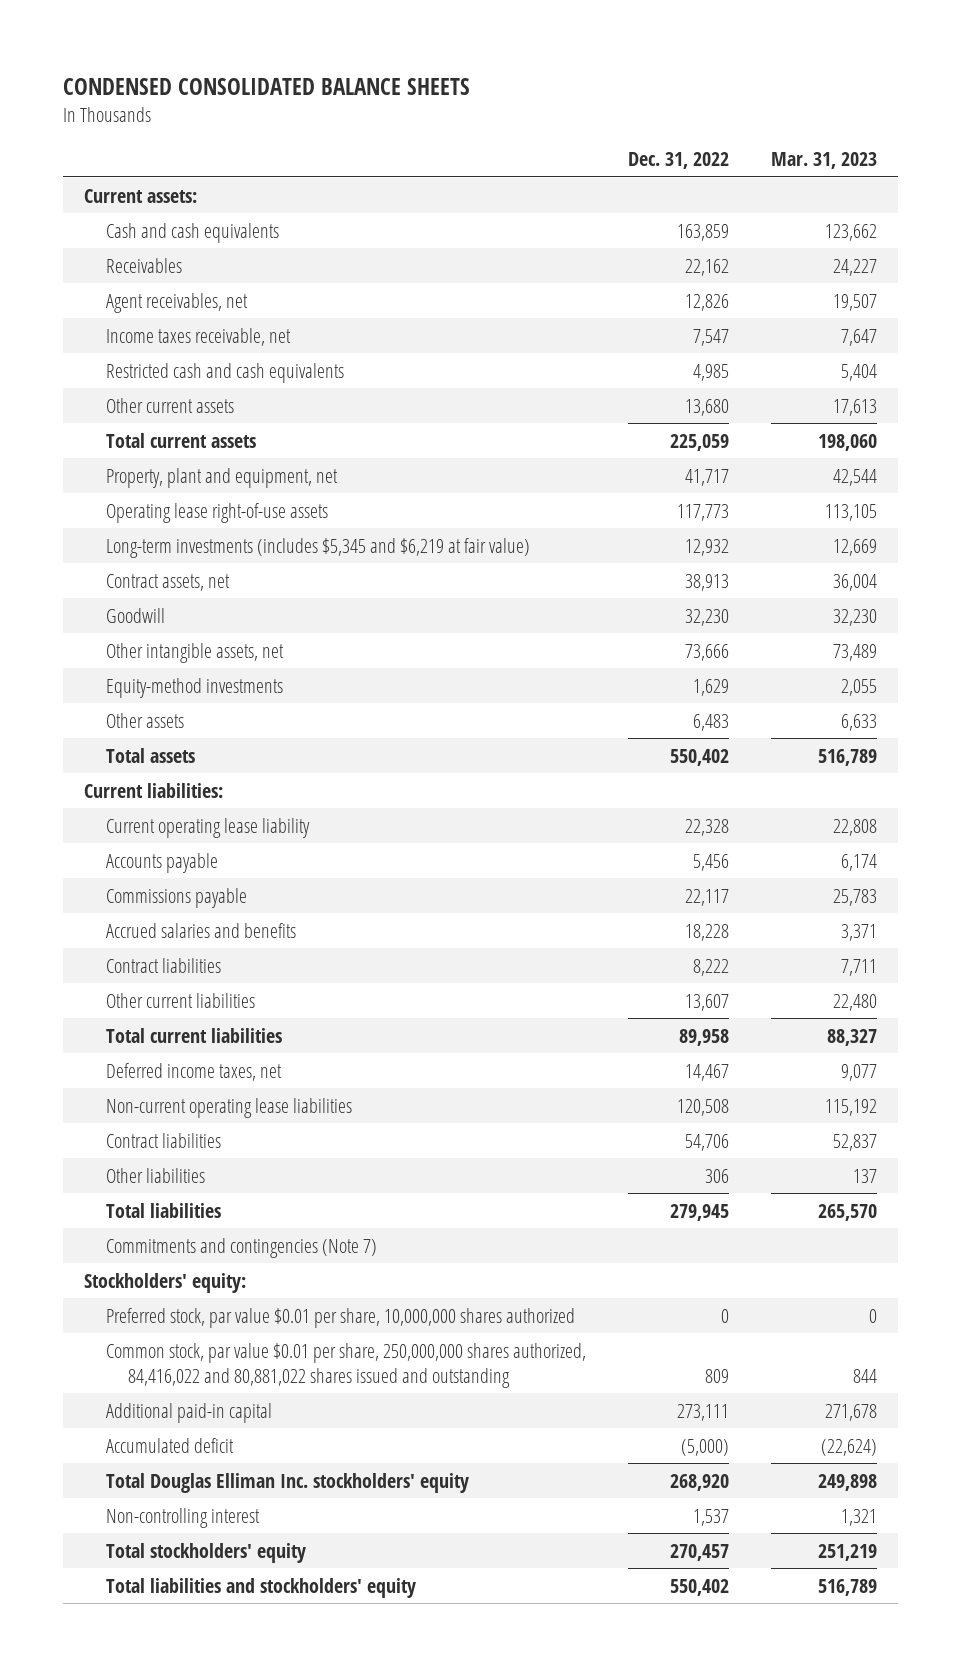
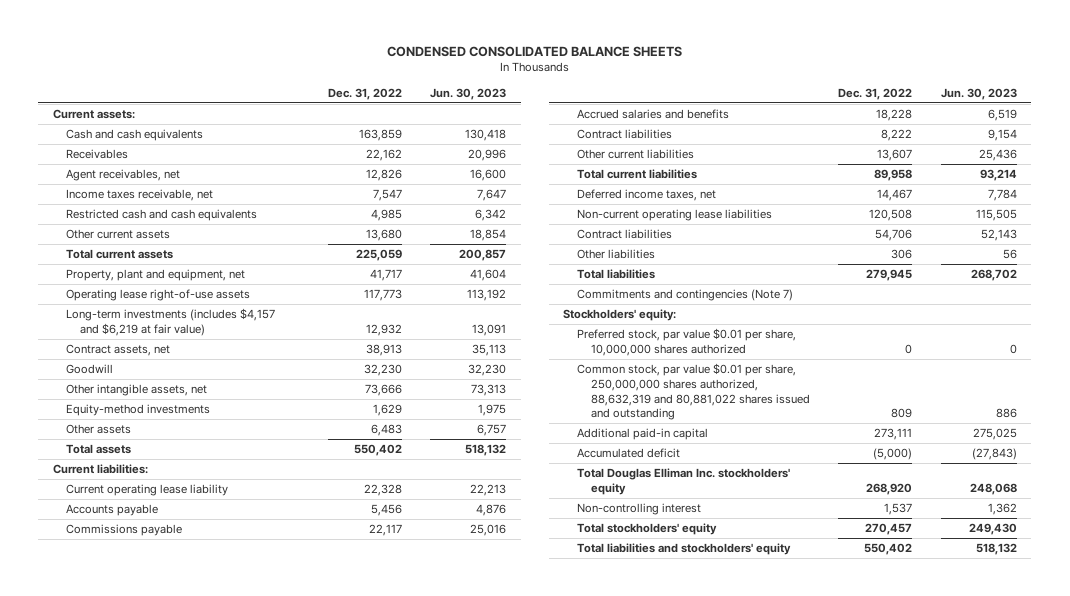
- | Dec. 31, 2022 | Mar. 31, 2023
+ | Dec. 31, 2022 | Jun. 30, 2023
- Long-term investments (includes $5,345 and $6,219 at fair value) | 12,932 | 12,669
+ Long-term investments (includes $4,157 and $6,219 at fair value) | 12,932 | 13,091
- Common stock, par value $0.01 per share, 250,000,000 shares authorized, 84,416,022 and 80,881,022 shares issued and outstanding | 809 | 844
+ Common stock, par value $0.01 per share, 250,000,000 shares authorized, 88,632,319 and 80,881,022 shares issued and outstanding | 809 | 886

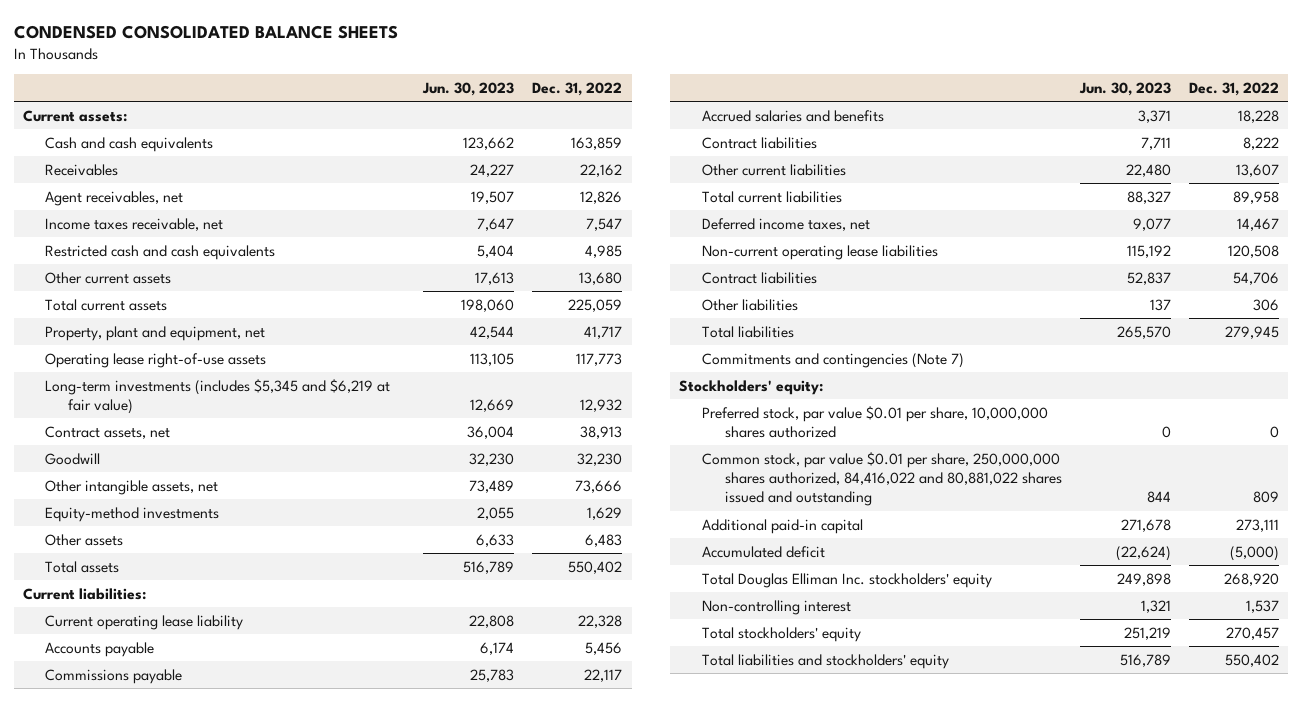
- | Dec. 31, 2022 | Jun. 30, 2023
+ | Jun. 30, 2023 | Dec. 31, 2022
- Cash and cash equivalents | 163,859 | 130,418
- Receivables | 22,162 | 20,996
- Agent receivables, net | 12,826 | 16,600
+ Cash and cash equivalents | 123,662 | 163,859
+ Receivables | 24,227 | 22,162
+ Agent receivables, net | 19,507 | 12,826
- Restricted cash and cash equivalents | 4,985 | 6,342
- Other current assets | 13,680 | 18,854
- Total current assets | 225,059 | 200,857
- Property, plant and equipment, net | 41,717 | 41,604
- Operating lease right-of-use assets | 117,773 | 113,192
- Long-term investments (includes $4,157 and $6,219 at fair value) | 12,932 | 13,091
- Contract assets, net | 38,913 | 35,113
+ Restricted cash and cash equivalents | 5,404 | 4,985
+ Other current assets | 17,613 | 13,680
+ Total current assets | 198,060 | 225,059
+ Property, plant and equipment, net | 42,544 | 41,717
+ Operating lease right-of-use assets | 113,105 | 117,773
+ Long-term investments (includes $5,345 and $6,219 at fair value) | 12,669 | 12,932
+ Contract assets, net | 36,004 | 38,913
- Other intangible assets, net | 73,666 | 73,313
- Equity-method investments | 1,629 | 1,975
- Other assets | 6,483 | 6,757
- Total assets | 550,402 | 518,132
+ Other intangible assets, net | 73,489 | 73,666
+ Equity-method investments | 2,055 | 1,629
+ Other assets | 6,633 | 6,483
+ Total assets | 516,789 | 550,402
- Current operating lease liability | 22,328 | 22,213
- Accounts payable | 5,456 | 4,876
- Commissions payable | 22,117 | 25,016
- Accrued salaries and benefits | 18,228 | 6,519
- Contract liabilities | 8,222 | 9,154
- Other current liabilities | 13,607 | 25,436
- Total current liabilities | 89,958 | 93,214
- Deferred income taxes, net | 14,467 | 7,784
- Non-current operating lease liabilities | 120,508 | 115,505
- Contract liabilities | 54,706 | 52,143
- Other liabilities | 306 | 56
- Total liabilities | 279,945 | 268,702
+ Current operating lease liability | 22,808 | 22,328
+ Accounts payable | 6,174 | 5,456
+ Commissions payable | 25,783 | 22,117
+ Accrued salaries and benefits | 3,371 | 18,228
+ Contract liabilities | 7,711 | 8,222
+ Other current liabilities | 22,480 | 13,607
+ Total current liabilities | 88,327 | 89,958
+ Deferred income taxes, net | 9,077 | 14,467
+ Non-current operating lease liabilities | 115,192 | 120,508
+ Contract liabilities | 52,837 | 54,706
+ Other liabilities | 137 | 306
+ Total liabilities | 265,570 | 279,945
- Common stock, par value $0.01 per share, 250,000,000 shares authorized, 88,632,319 and 80,881,022 shares issued and outstanding | 809 | 886
- Additional paid-in capital | 273,111 | 275,025
- Accumulated deficit | (5,000) | (27,843)
- Total Douglas Elliman Inc. stockholders' equity | 268,920 | 248,068
- Non-controlling interest | 1,537 | 1,362
- Total stockholders' equity | 270,457 | 249,430
- Total liabilities and stockholders' equity | 550,402 | 518,132
+ Common stock, par value $0.01 per share, 250,000,000 shares authorized, 84,416,022 and 80,881,022 shares issued and outstanding | 844 | 809
+ Additional paid-in capital | 271,678 | 273,111
+ Accumulated deficit | (22,624) | (5,000)
+ Total Douglas Elliman Inc. stockholders' equity | 249,898 | 268,920
+ Non-controlling interest | 1,321 | 1,537
+ Total stockholders' equity | 251,219 | 270,457
+ Total liabilities and stockholders' equity | 516,789 | 550,402

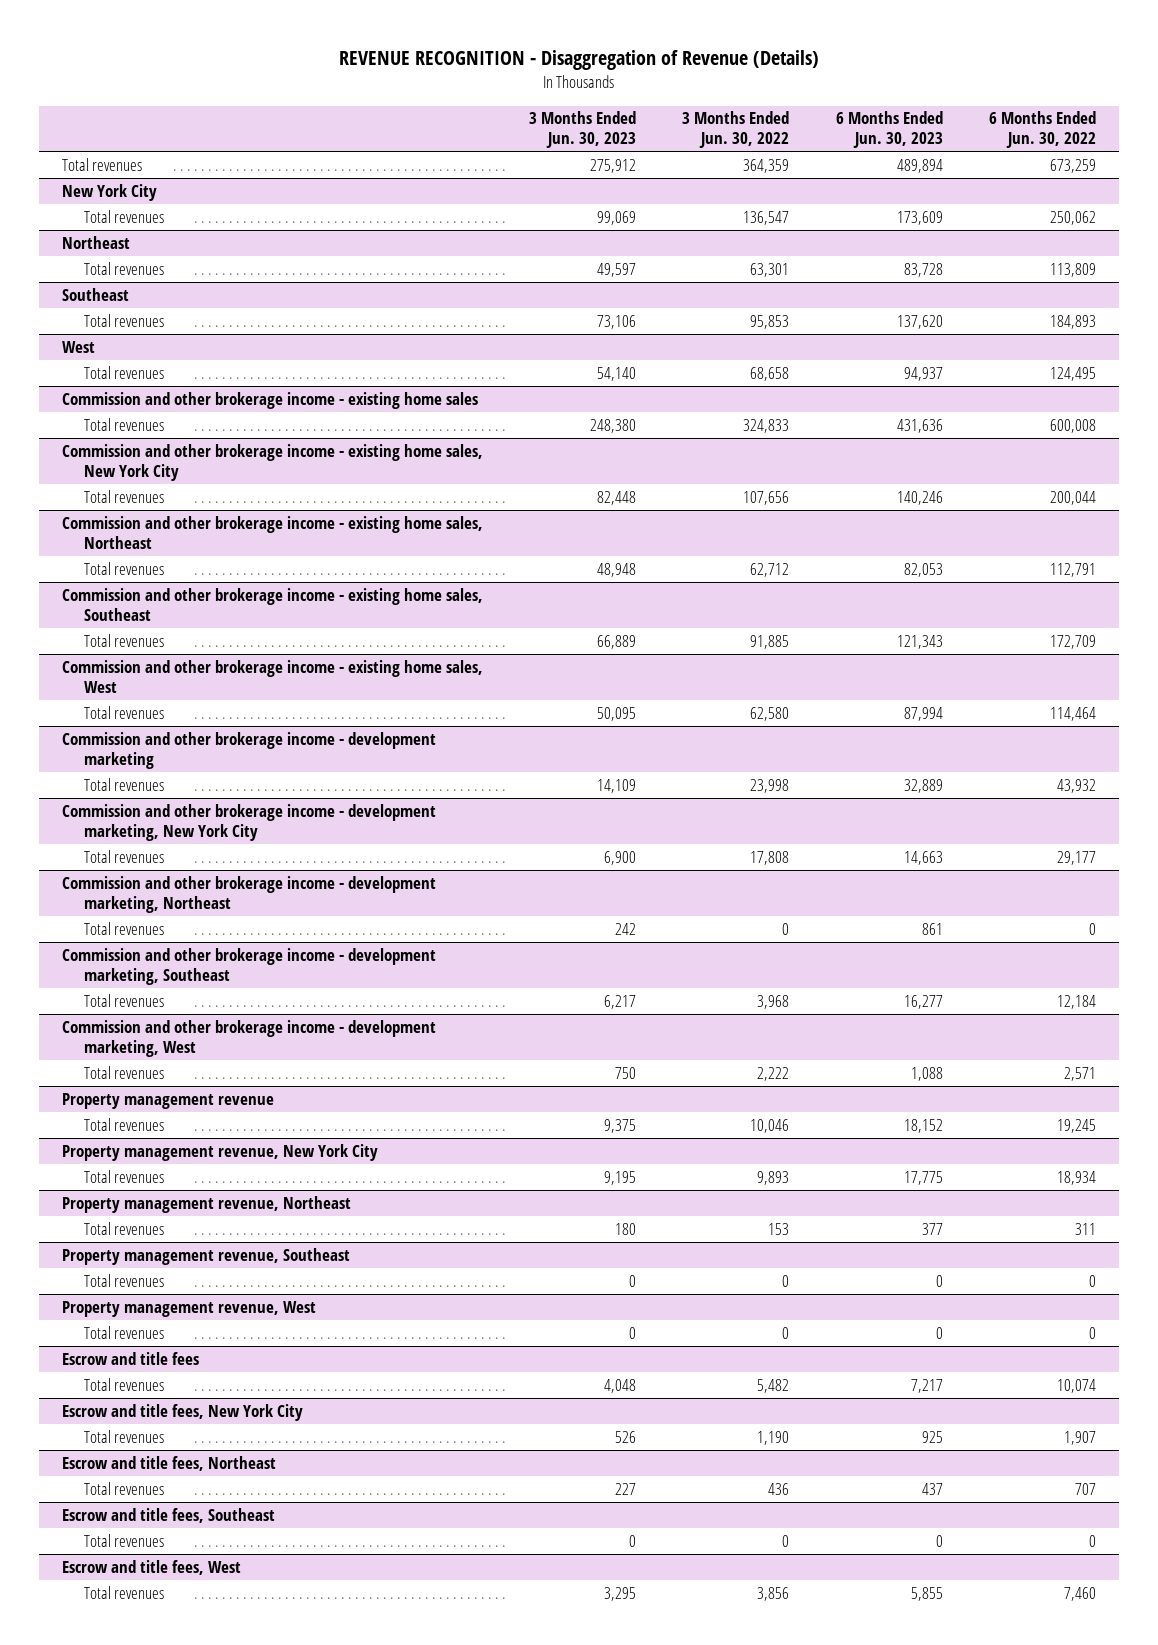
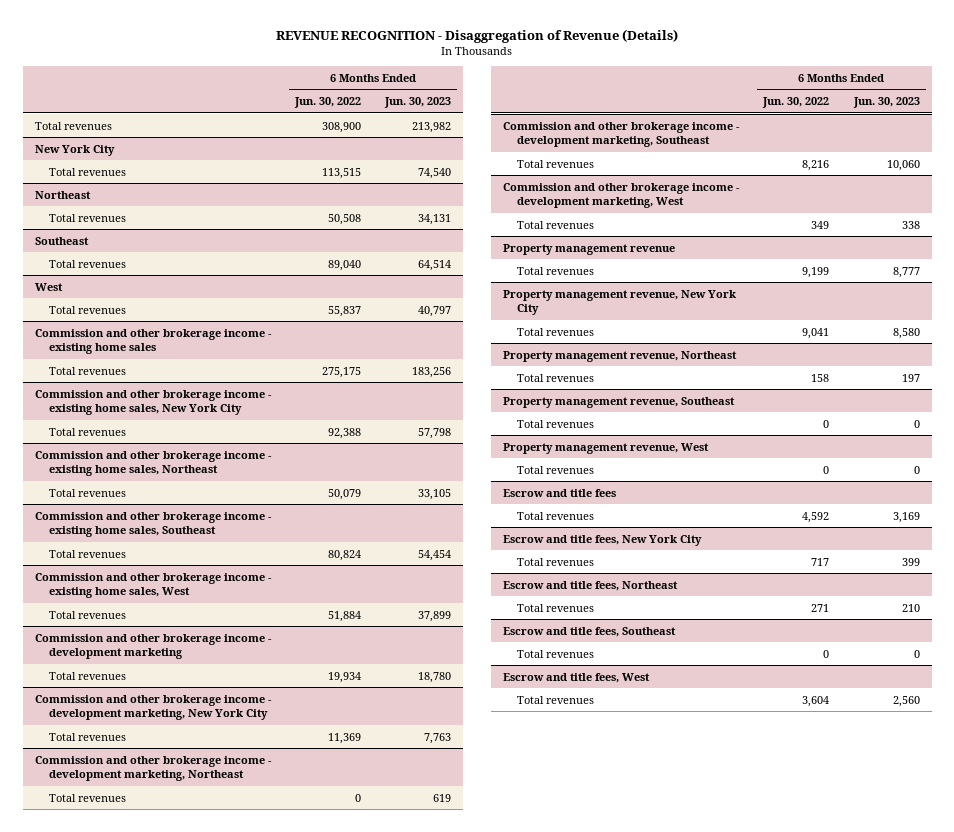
- | 3 Months Ended Jun. 30, 2023 | 3 Months Ended Jun. 30, 2022 | 6 Months Ended Jun. 30, 2023 | 6 Months Ended Jun. 30, 2022
+ | 6 Months Ended Jun. 30, 2022 | 6 Months Ended Jun. 30, 2023
- Total revenues | 275,912 | 364,359 | 489,894 | 673,259
+ Total revenues | 308,900 | 213,982
@ New York City
- Total revenues | 99,069 | 136,547 | 173,609 | 250,062
+ Total revenues | 113,515 | 74,540
@ Northeast
- Total revenues | 49,597 | 63,301 | 83,728 | 113,809
+ Total revenues | 50,508 | 34,131
@ Southeast
- Total revenues | 73,106 | 95,853 | 137,620 | 184,893
+ Total revenues | 89,040 | 64,514
@ West
- Total revenues | 54,140 | 68,658 | 94,937 | 124,495
+ Total revenues | 55,837 | 40,797
@ Commission and other brokerage income - existing home sales
- Total revenues | 248,380 | 324,833 | 431,636 | 600,008
+ Total revenues | 275,175 | 183,256
@ Commission and other brokerage income - existing home sales, New York City
- Total revenues | 82,448 | 107,656 | 140,246 | 200,044
+ Total revenues | 92,388 | 57,798
@ Commission and other brokerage income - existing home sales, Northeast
- Total revenues | 48,948 | 62,712 | 82,053 | 112,791
+ Total revenues | 50,079 | 33,105
@ Commission and other brokerage income - existing home sales, Southeast
- Total revenues | 66,889 | 91,885 | 121,343 | 172,709
+ Total revenues | 80,824 | 54,454
@ Commission and other brokerage income - existing home sales, West
- Total revenues | 50,095 | 62,580 | 87,994 | 114,464
+ Total revenues | 51,884 | 37,899
@ Commission and other brokerage income - development marketing
- Total revenues | 14,109 | 23,998 | 32,889 | 43,932
+ Total revenues | 19,934 | 18,780
@ Commission and other brokerage income - development marketing, New York City
- Total revenues | 6,900 | 17,808 | 14,663 | 29,177
+ Total revenues | 11,369 | 7,763
@ Commission and other brokerage income - development marketing, Northeast
- Total revenues | 242 | 0 | 861 | 0
+ Total revenues | 0 | 619
@ Commission and other brokerage income - development marketing, Southeast
- Total revenues | 6,217 | 3,968 | 16,277 | 12,184
+ Total revenues | 8,216 | 10,060
@ Commission and other brokerage income - development marketing, West
- Total revenues | 750 | 2,222 | 1,088 | 2,571
+ Total revenues | 349 | 338
@ Property management revenue
- Total revenues | 9,375 | 10,046 | 18,152 | 19,245
+ Total revenues | 9,199 | 8,777
@ Property management revenue, New York City
- Total revenues | 9,195 | 9,893 | 17,775 | 18,934
+ Total revenues | 9,041 | 8,580
@ Property management revenue, Northeast
- Total revenues | 180 | 153 | 377 | 311
+ Total revenues | 158 | 197
@ Escrow and title fees
- Total revenues | 4,048 | 5,482 | 7,217 | 10,074
+ Total revenues | 4,592 | 3,169
@ Escrow and title fees, New York City
- Total revenues | 526 | 1,190 | 925 | 1,907
+ Total revenues | 717 | 399
@ Escrow and title fees, Northeast
- Total revenues | 227 | 436 | 437 | 707
+ Total revenues | 271 | 210
@ Escrow and title fees, West
- Total revenues | 3,295 | 3,856 | 5,855 | 7,460
+ Total revenues | 3,604 | 2,560

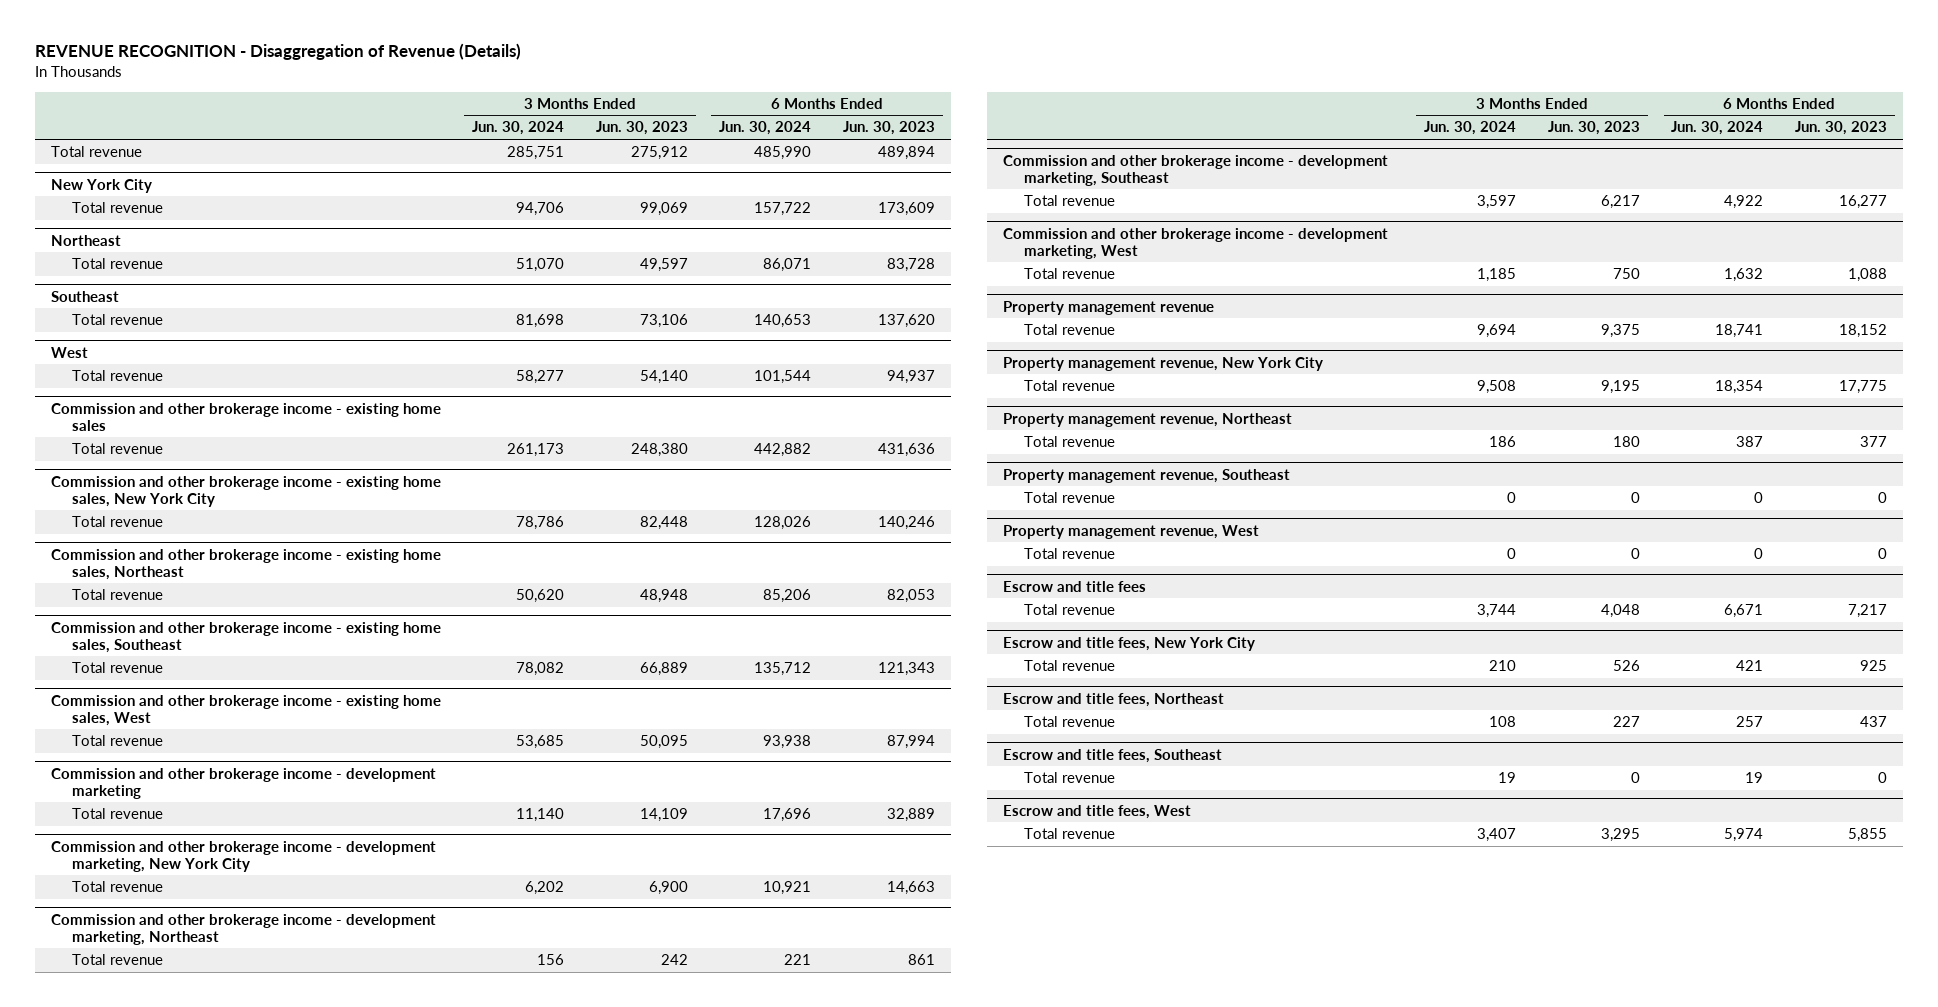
- | 6 Months Ended Jun. 30, 2022 | 6 Months Ended Jun. 30, 2023
+ | 3 Months Ended Jun. 30, 2024 | 3 Months Ended Jun. 30, 2023 | 6 Months Ended Jun. 30, 2024 | 6 Months Ended Jun. 30, 2023
- Total revenues | 308,900 | 213,982
+ Total revenue | 285,751 | 275,912 | 485,990 | 489,894
@ New York City
- Total revenues | 113,515 | 74,540
+ Total revenue | 94,706 | 99,069 | 157,722 | 173,609
@ Northeast
- Total revenues | 50,508 | 34,131
+ Total revenue | 51,070 | 49,597 | 86,071 | 83,728
@ Southeast
- Total revenues | 89,040 | 64,514
+ Total revenue | 81,698 | 73,106 | 140,653 | 137,620
@ West
- Total revenues | 55,837 | 40,797
+ Total revenue | 58,277 | 54,140 | 101,544 | 94,937
@ Commission and other brokerage income - existing home sales
- Total revenues | 275,175 | 183,256
+ Total revenue | 261,173 | 248,380 | 442,882 | 431,636
@ Commission and other brokerage income - existing home sales, New York City
- Total revenues | 92,388 | 57,798
+ Total revenue | 78,786 | 82,448 | 128,026 | 140,246
@ Commission and other brokerage income - existing home sales, Northeast
- Total revenues | 50,079 | 33,105
+ Total revenue | 50,620 | 48,948 | 85,206 | 82,053
@ Commission and other brokerage income - existing home sales, Southeast
- Total revenues | 80,824 | 54,454
+ Total revenue | 78,082 | 66,889 | 135,712 | 121,343
@ Commission and other brokerage income - existing home sales, West
- Total revenues | 51,884 | 37,899
+ Total revenue | 53,685 | 50,095 | 93,938 | 87,994
@ Commission and other brokerage income - development marketing
- Total revenues | 19,934 | 18,780
+ Total revenue | 11,140 | 14,109 | 17,696 | 32,889
@ Commission and other brokerage income - development marketing, New York City
- Total revenues | 11,369 | 7,763
+ Total revenue | 6,202 | 6,900 | 10,921 | 14,663
@ Commission and other brokerage income - development marketing, Northeast
- Total revenues | 0 | 619
+ Total revenue | 156 | 242 | 221 | 861
@ Commission and other brokerage income - development marketing, Southeast
- Total revenues | 8,216 | 10,060
+ Total revenue | 3,597 | 6,217 | 4,922 | 16,277
@ Commission and other brokerage income - development marketing, West
- Total revenues | 349 | 338
+ Total revenue | 1,185 | 750 | 1,632 | 1,088
@ Property management revenue
- Total revenues | 9,199 | 8,777
+ Total revenue | 9,694 | 9,375 | 18,741 | 18,152
@ Property management revenue, New York City
- Total revenues | 9,041 | 8,580
+ Total revenue | 9,508 | 9,195 | 18,354 | 17,775
@ Property management revenue, Northeast
- Total revenues | 158 | 197
+ Total revenue | 186 | 180 | 387 | 377
@ Property management revenue, Southeast
- Total revenues | 0 | 0
+ Total revenue | 0 | 0 | 0 | 0
@ Property management revenue, West
- Total revenues | 0 | 0
+ Total revenue | 0 | 0 | 0 | 0
@ Escrow and title fees
- Total revenues | 4,592 | 3,169
+ Total revenue | 3,744 | 4,048 | 6,671 | 7,217
@ Escrow and title fees, New York City
- Total revenues | 717 | 399
+ Total revenue | 210 | 526 | 421 | 925
@ Escrow and title fees, Northeast
- Total revenues | 271 | 210
+ Total revenue | 108 | 227 | 257 | 437
@ Escrow and title fees, Southeast
- Total revenues | 0 | 0
+ Total revenue | 19 | 0 | 19 | 0
@ Escrow and title fees, West
- Total revenues | 3,604 | 2,560
+ Total revenue | 3,407 | 3,295 | 5,974 | 5,855

